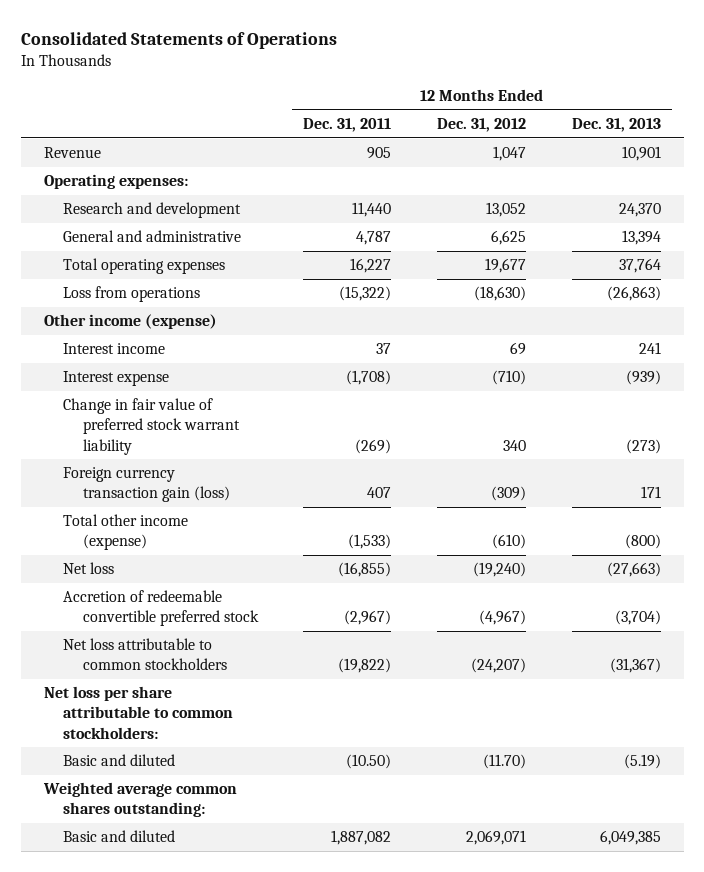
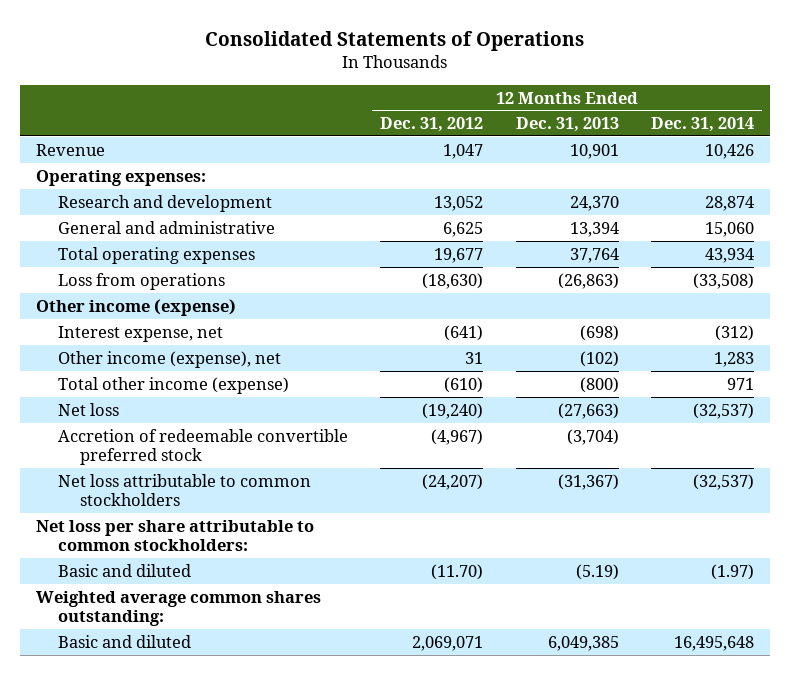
- | 12 Months Ended Dec. 31, 2011 | 12 Months Ended Dec. 31, 2012 | 12 Months Ended Dec. 31, 2013
+ | 12 Months Ended Dec. 31, 2012 | 12 Months Ended Dec. 31, 2013 | 12 Months Ended Dec. 31, 2014
- Interest income | 37 | 69 | 241
- Interest expense | (1,708) | (710) | (939)
- Change in fair value of preferred stock warrant liability | (269) | 340 | (273)
- Foreign currency transaction gain (loss) | 407 | (309) | 171
+ Interest expense, net | (641) | (698) | (312)
+ Other income (expense), net | 31 | (102) | 1,283

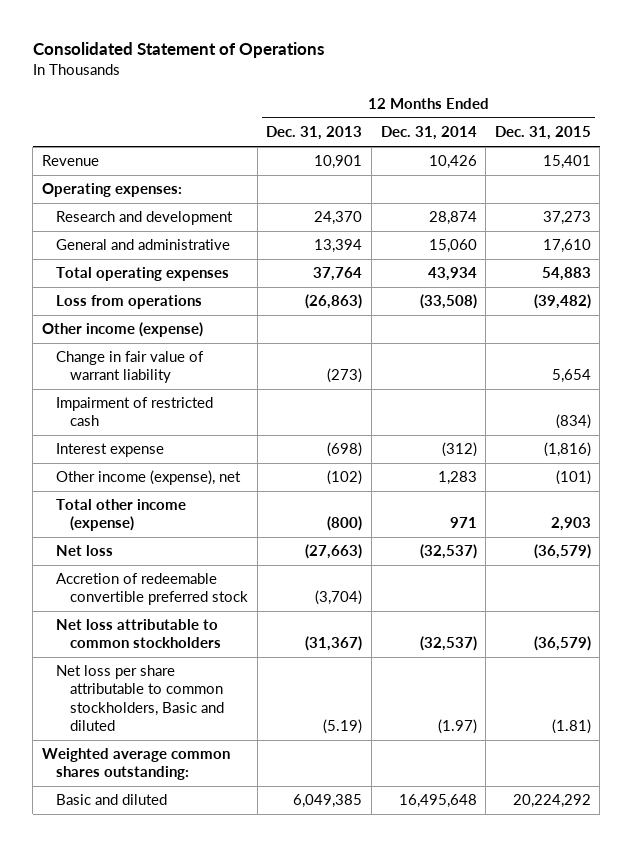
- Consolidated Statements of Operations
+ Consolidated Statement of Operations
- | 12 Months Ended Dec. 31, 2012 | 12 Months Ended Dec. 31, 2013 | 12 Months Ended Dec. 31, 2014
+ | 12 Months Ended Dec. 31, 2013 | 12 Months Ended Dec. 31, 2014 | 12 Months Ended Dec. 31, 2015
- Interest expense, net | (641) | (698) | (312)
+ Change in fair value of warrant liability | (273) | | 5,654
+ Impairment of restricted cash | | | (834)
+ Interest expense | (698) | (312) | (1,816)
- Net loss per share attributable to common stockholders:
- Basic and diluted | (11.70) | (5.19) | (1.97)
+ Net loss per share attributable to common stockholders, Basic and diluted | (5.19) | (1.97) | (1.81)

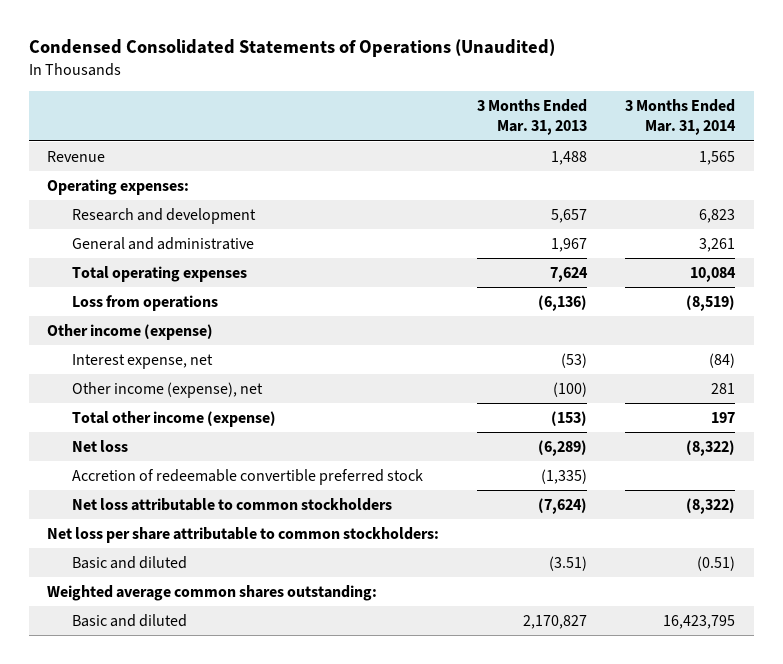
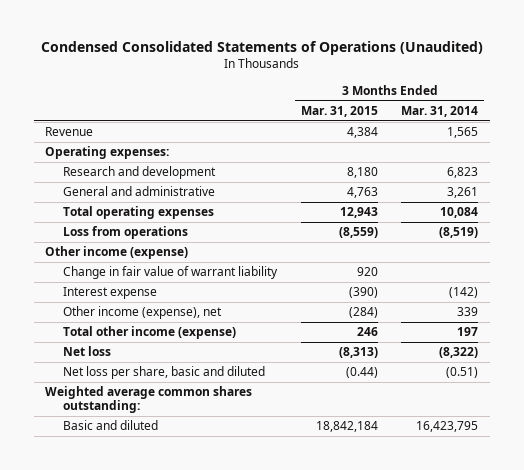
- | 3 Months Ended Mar. 31, 2013 | 3 Months Ended Mar. 31, 2014
+ | 3 Months Ended Mar. 31, 2015 | 3 Months Ended Mar. 31, 2014
- Interest expense, net | (53) | (84)
- Other income (expense), net | (100) | 281
+ Change in fair value of warrant liability | 920 |
+ Interest expense | (390) | (142)
+ Other income (expense), net | (284) | 339
- Accretion of redeemable convertible preferred stock | (1,335) |
- Net loss attributable to common stockholders | (7,624) | (8,322)
- Net loss per share attributable to common stockholders:
- Basic and diluted | (3.51) | (0.51)
+ Net loss per share, basic and diluted | (0.44) | (0.51)

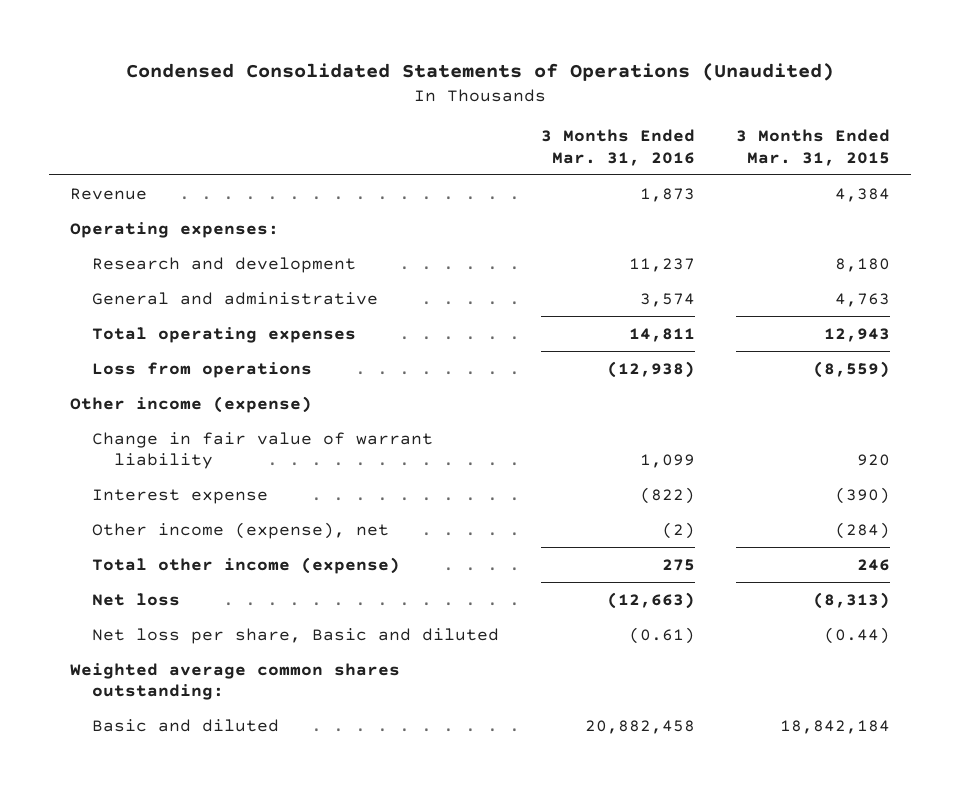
- | 3 Months Ended Mar. 31, 2015 | 3 Months Ended Mar. 31, 2014
+ | 3 Months Ended Mar. 31, 2016 | 3 Months Ended Mar. 31, 2015
- Net loss per share, basic and diluted | (0.44) | (0.51)
+ Net loss per share, Basic and diluted | (0.61) | (0.44)

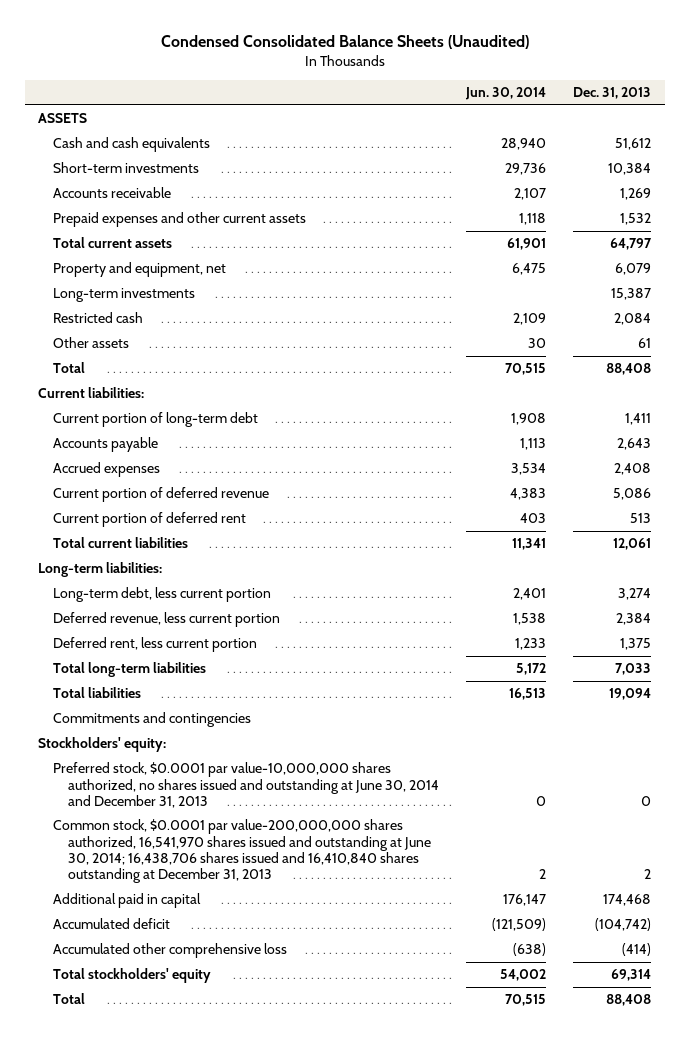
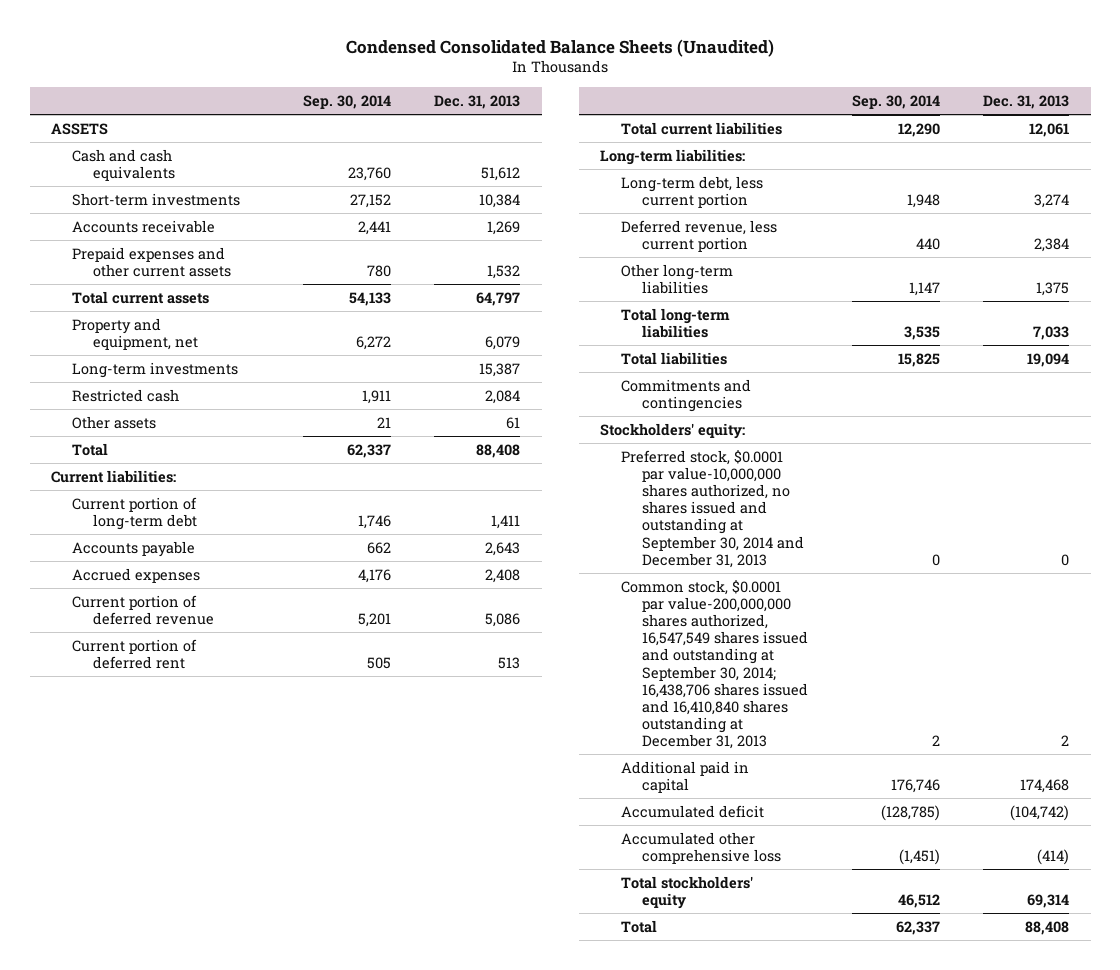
- | Jun. 30, 2014 | Dec. 31, 2013
+ | Sep. 30, 2014 | Dec. 31, 2013
- Deferred rent, less current portion | 1,233 | 1,375
+ Other long-term liabilities | 1,147 | 1,375
- Preferred stock, $0.0001 par value-10,000,000 shares authorized, no shares issued and outstanding at June 30, 2014 and December 31, 2013 | 0 | 0
- Common stock, $0.0001 par value-200,000,000 shares authorized, 16,541,970 shares issued and outstanding at June 30, 2014; 16,438,706 shares issued and 16,410,840 shares outstanding at December 31, 2013 | 2 | 2
+ Preferred stock, $0.0001 par value-10,000,000 shares authorized, no shares issued and outstanding at September 30, 2014 and December 31, 2013 | 0 | 0
+ Common stock, $0.0001 par value-200,000,000 shares authorized, 16,547,549 shares issued and outstanding at September 30, 2014; 16,438,706 shares issued and 16,410,840 shares outstanding at December 31, 2013 | 2 | 2

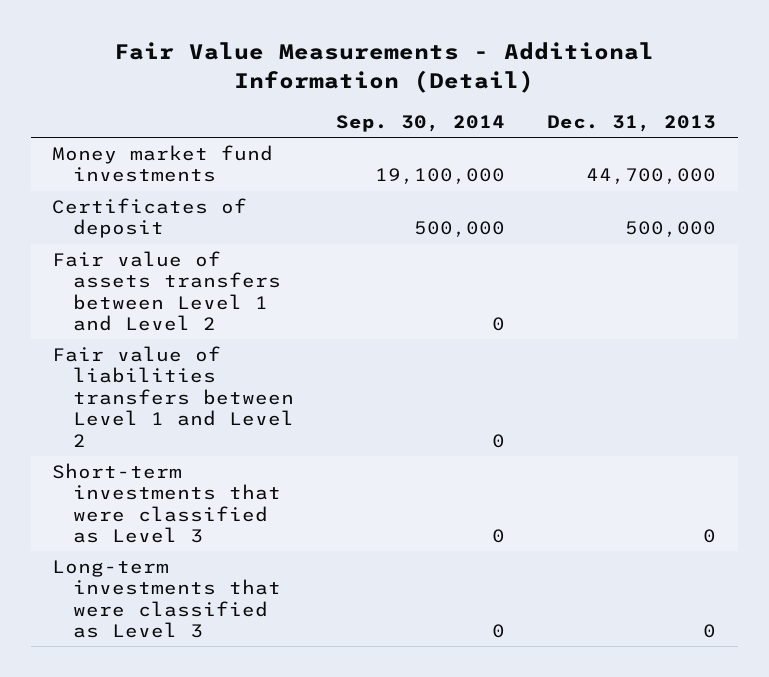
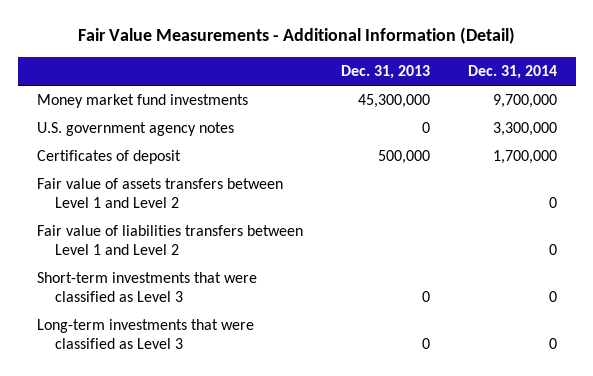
- | Sep. 30, 2014 | Dec. 31, 2013
+ | Dec. 31, 2013 | Dec. 31, 2014
- Money market fund investments | 19,100,000 | 44,700,000
+ Money market fund investments | 45,300,000 | 9,700,000
+ U.S. government agency notes | 0 | 3,300,000

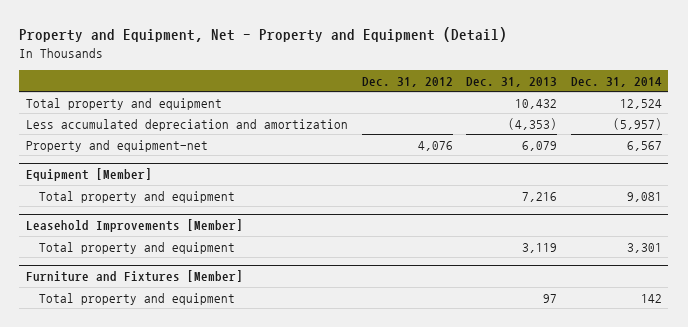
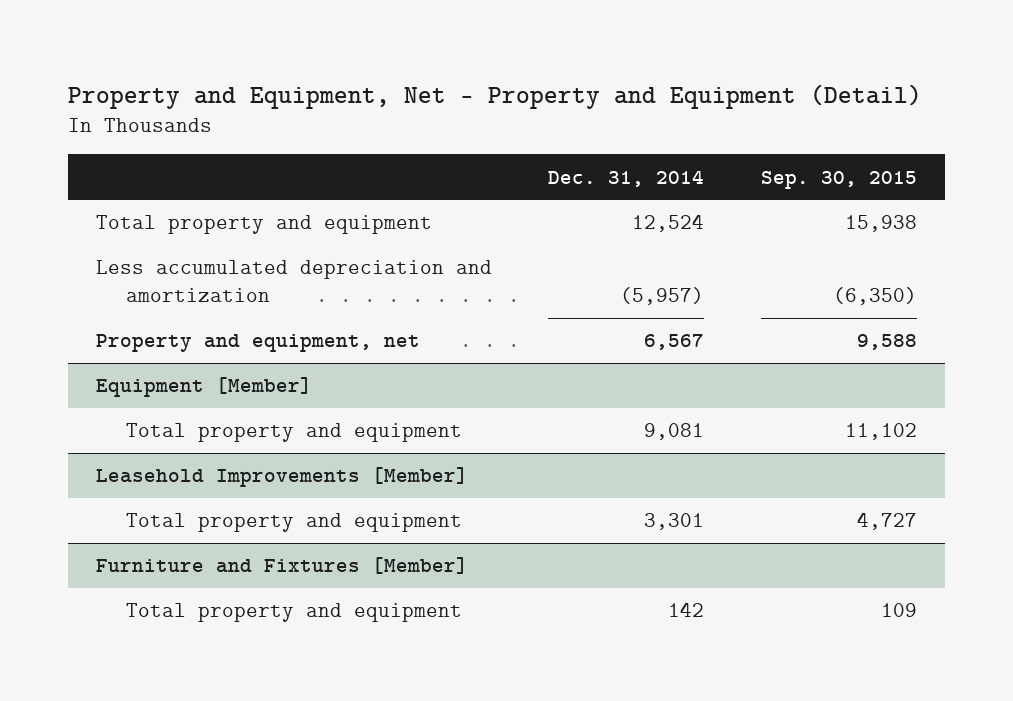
- | Dec. 31, 2012 | Dec. 31, 2013 | Dec. 31, 2014
+ | Dec. 31, 2014 | Sep. 30, 2015
- Property and equipment-net | 4,076 | 6,079 | 6,567
+ Property and equipment, net | 6,567 | 9,588

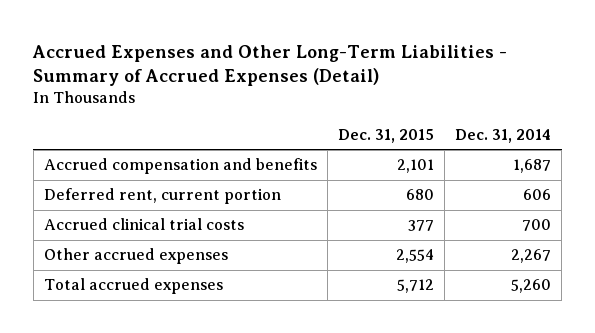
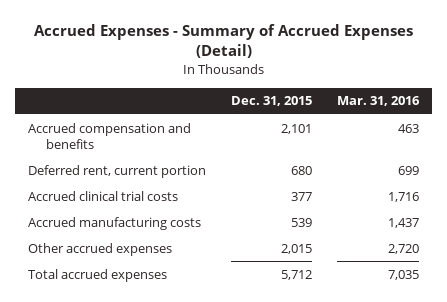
- Accrued Expenses and Other Long-Term Liabilities - Summary of Accrued Expenses (Detail)
+ Accrued Expenses - Summary of Accrued Expenses (Detail)
- | Dec. 31, 2015 | Dec. 31, 2014
+ | Dec. 31, 2015 | Mar. 31, 2016
- Other accrued expenses | 2,554 | 2,267
+ Accrued manufacturing costs | 539 | 1,437
+ Other accrued expenses | 2,015 | 2,720

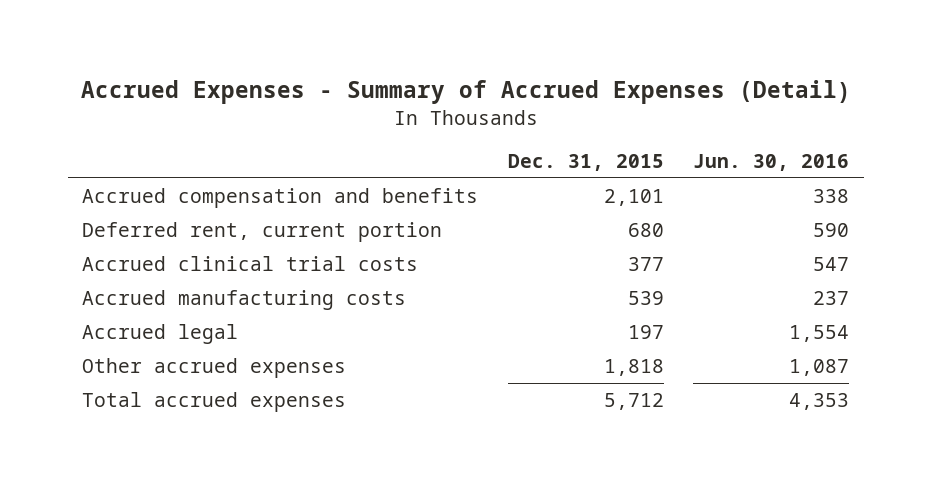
- | Dec. 31, 2015 | Mar. 31, 2016
+ | Dec. 31, 2015 | Jun. 30, 2016
- Other accrued expenses | 2,015 | 2,720
+ Accrued legal | 197 | 1,554
+ Other accrued expenses | 1,818 | 1,087

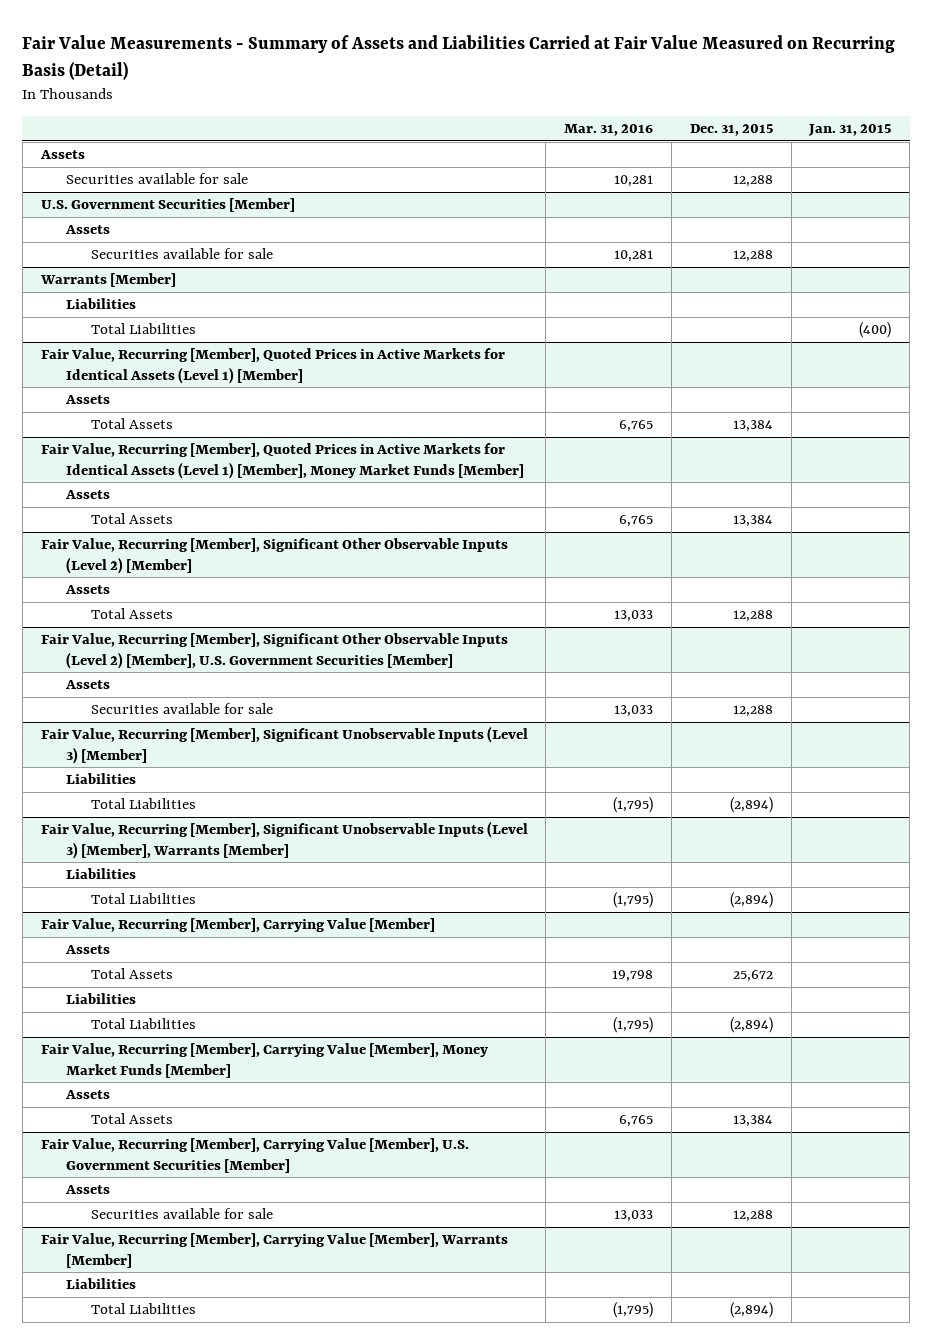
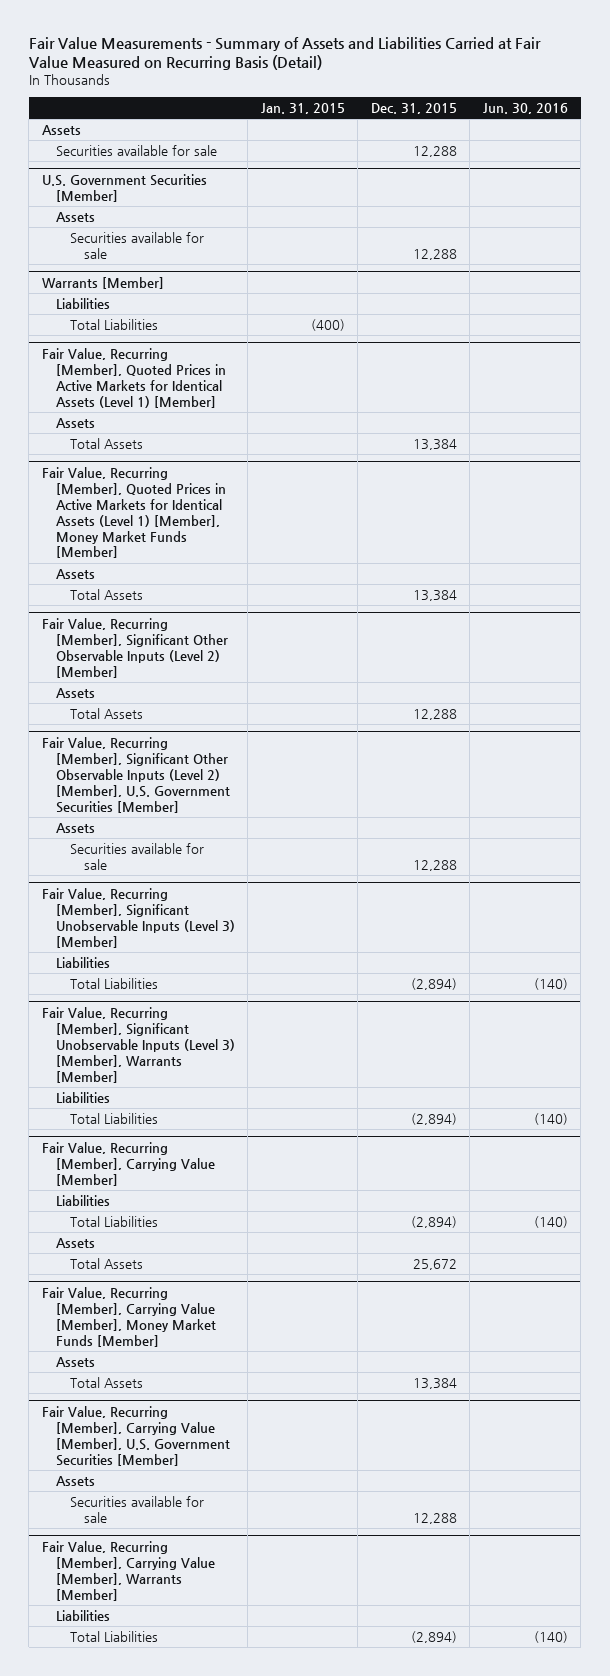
- | Mar. 31, 2016 | Dec. 31, 2015 | Jan. 31, 2015
+ | Jan. 31, 2015 | Dec. 31, 2015 | Jun. 30, 2016
@ Fair Value, Recurring [Member], Carrying Value [Member]
moved down: Assets
moved down: Total Assets | | 25,672 |

